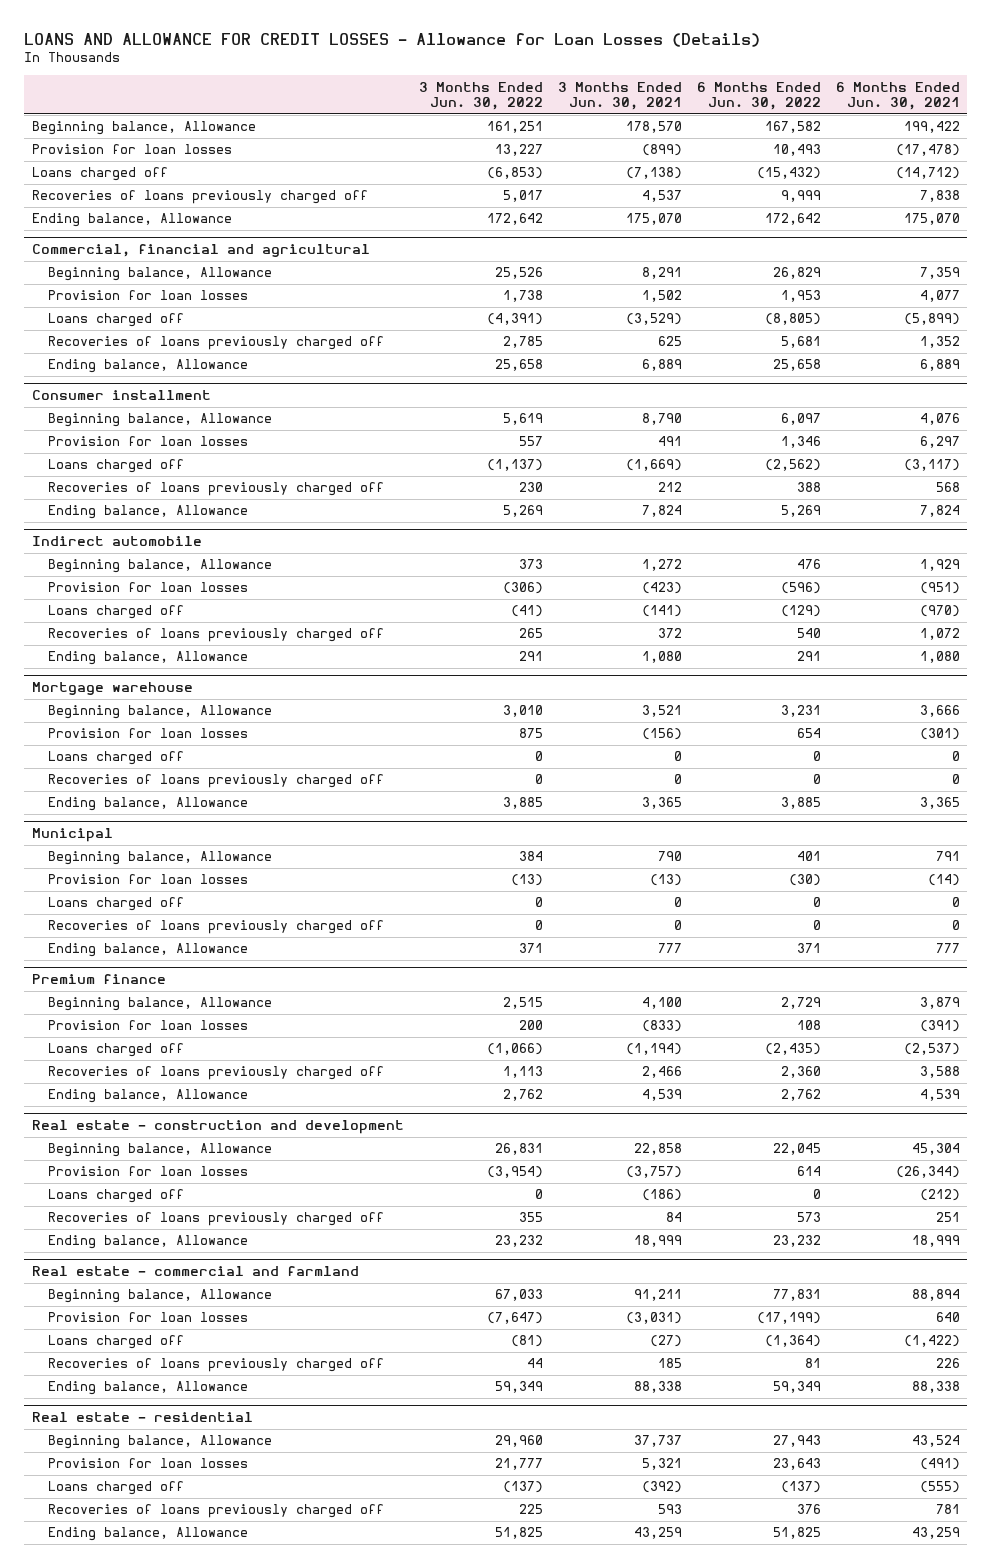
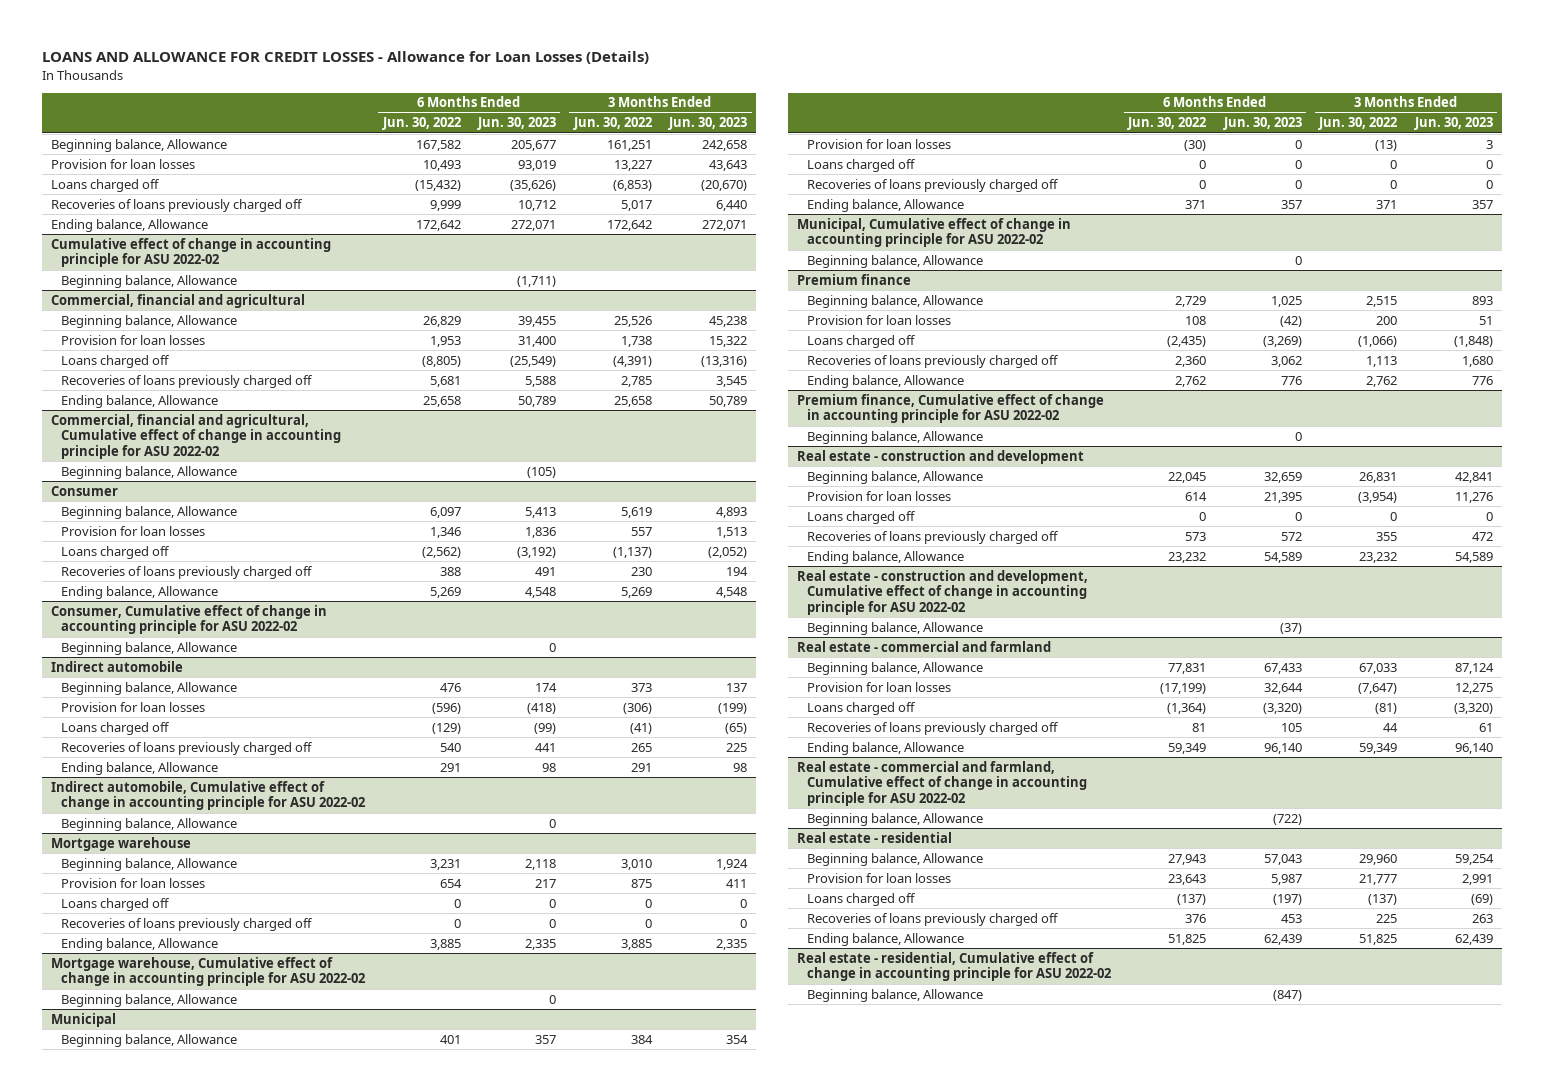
- | 3 Months Ended Jun. 30, 2022 | 3 Months Ended Jun. 30, 2021 | 6 Months Ended Jun. 30, 2022 | 6 Months Ended Jun. 30, 2021
+ | 6 Months Ended Jun. 30, 2022 | 6 Months Ended Jun. 30, 2023 | 3 Months Ended Jun. 30, 2022 | 3 Months Ended Jun. 30, 2023
+ Cumulative effect of change in accounting principle for ASU 2022-02
+ Beginning balance, Allowance | | (1,711) | |
- Consumer installment
+ Commercial, financial and agricultural, Cumulative effect of change in accounting principle for ASU 2022-02
+ Beginning balance, Allowance | | (105) | |
+ Consumer
+ Consumer, Cumulative effect of change in accounting principle for ASU 2022-02
+ Beginning balance, Allowance | | 0 | |
+ Indirect automobile, Cumulative effect of change in accounting principle for ASU 2022-02
+ Beginning balance, Allowance | | 0 | |
+ Mortgage warehouse, Cumulative effect of change in accounting principle for ASU 2022-02
+ Beginning balance, Allowance | | 0 | |
+ Municipal, Cumulative effect of change in accounting principle for ASU 2022-02
+ Beginning balance, Allowance | | 0 | |
+ Premium finance, Cumulative effect of change in accounting principle for ASU 2022-02
+ Beginning balance, Allowance | | 0 | |
+ Real estate - construction and development, Cumulative effect of change in accounting principle for ASU 2022-02
+ Beginning balance, Allowance | | (37) | |
+ Real estate - commercial and farmland, Cumulative effect of change in accounting principle for ASU 2022-02
+ Beginning balance, Allowance | | (722) | |
+ Real estate - residential, Cumulative effect of change in accounting principle for ASU 2022-02
+ Beginning balance, Allowance | | (847) | |

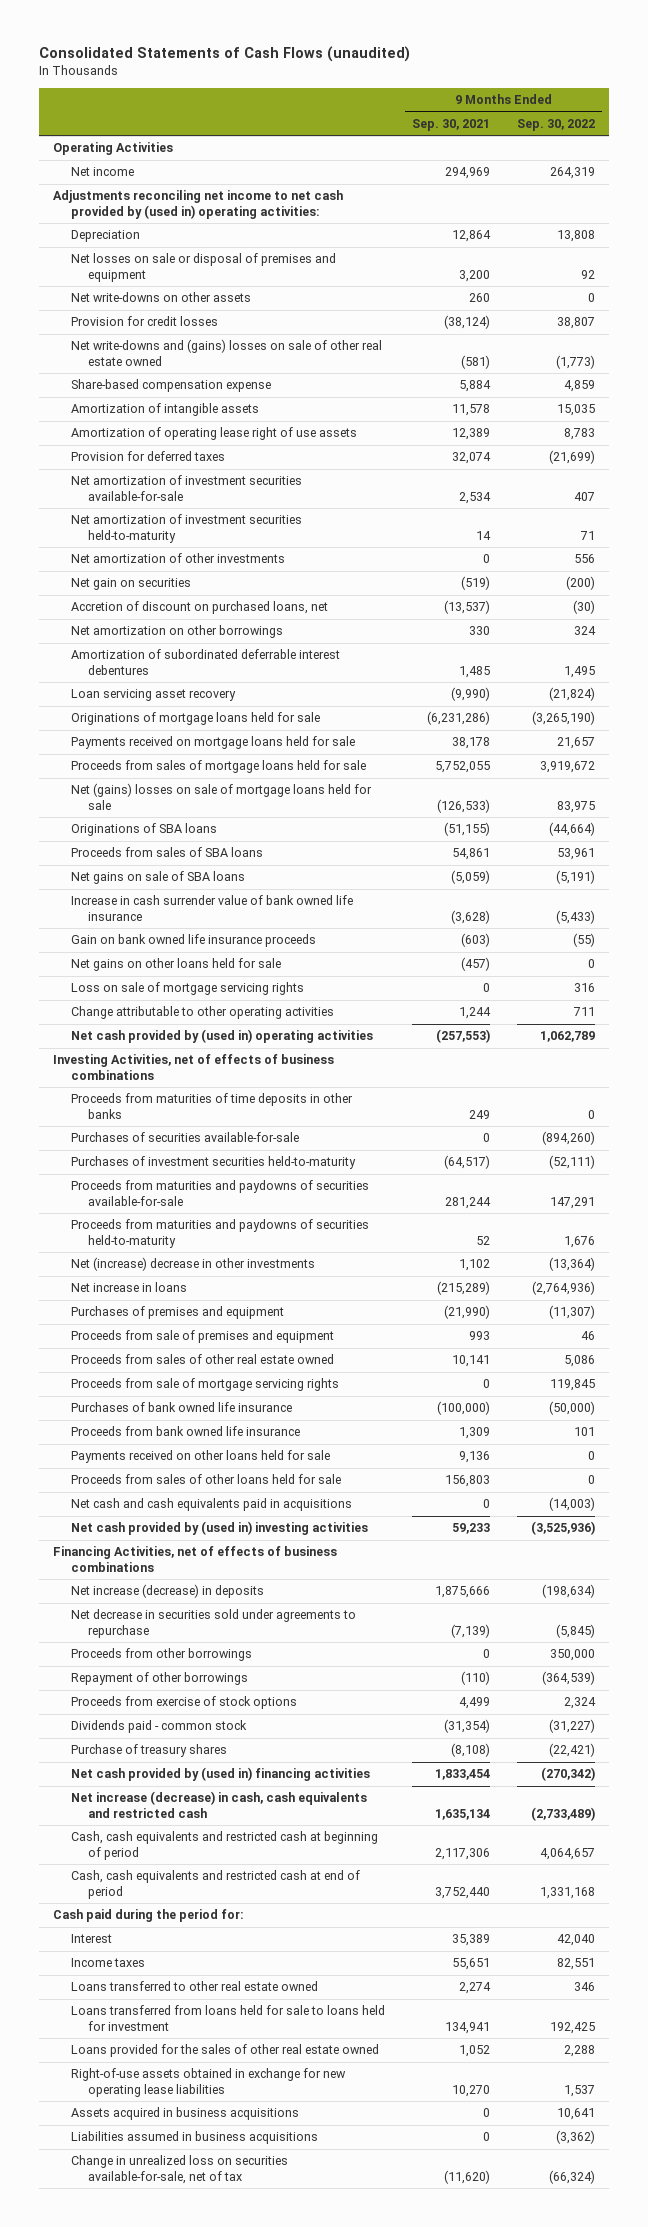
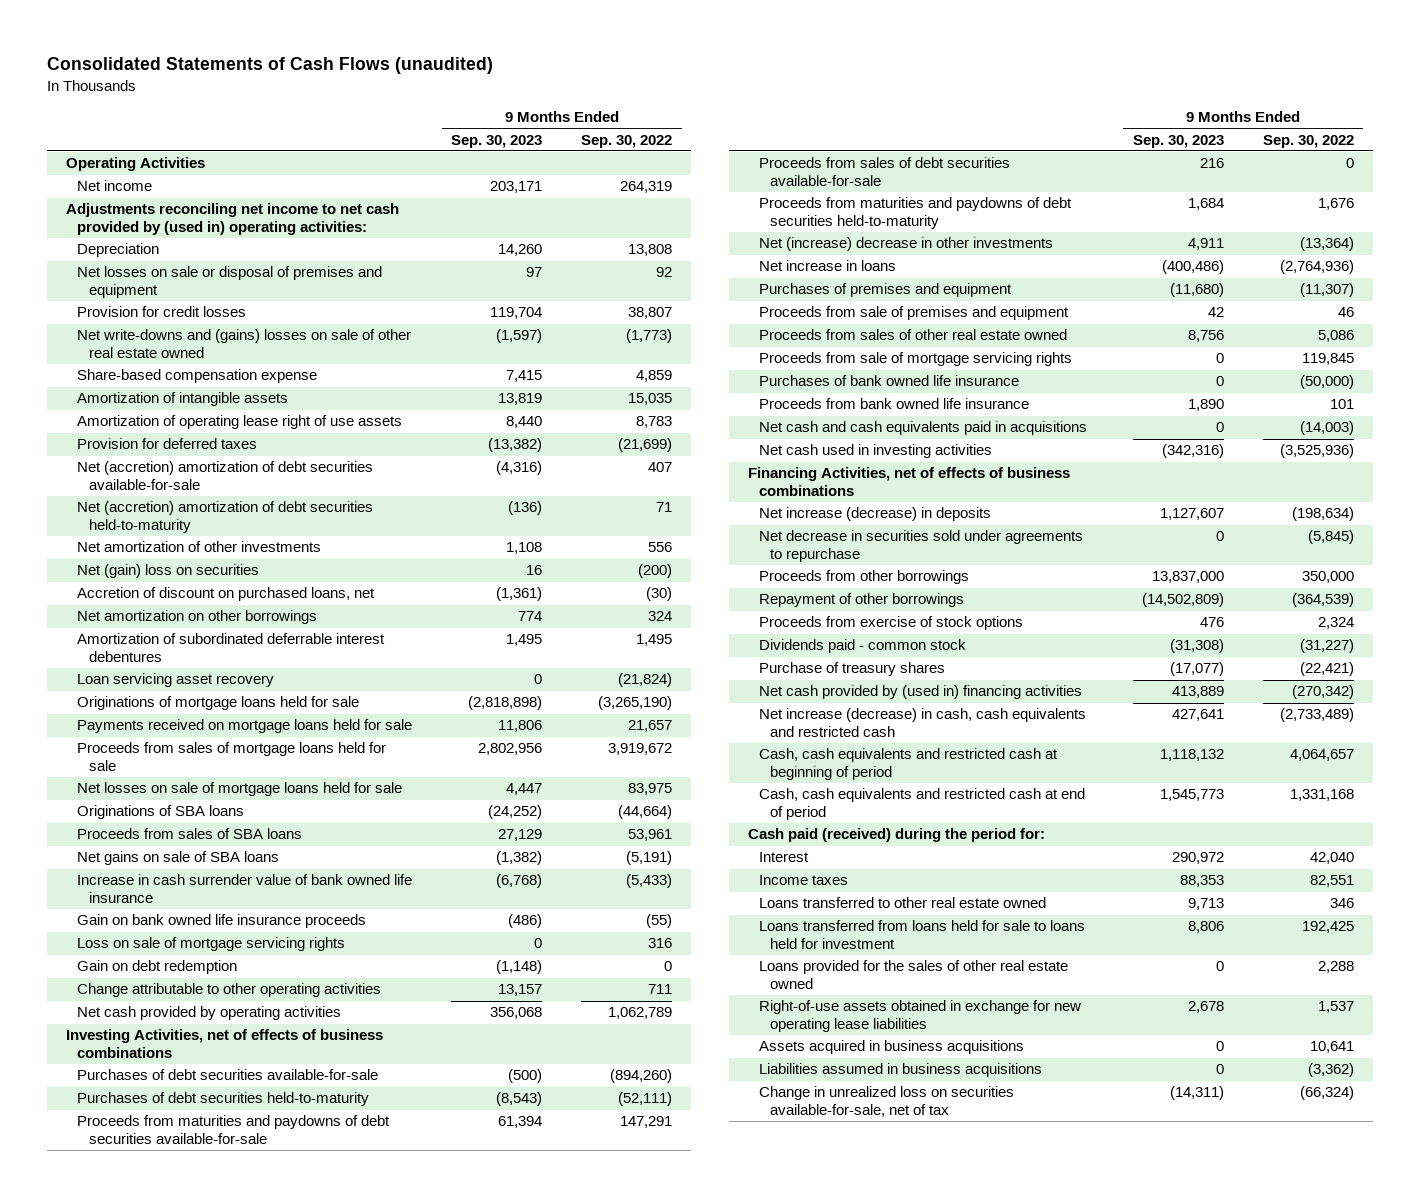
- | 9 Months Ended Sep. 30, 2021 | 9 Months Ended Sep. 30, 2022
+ | 9 Months Ended Sep. 30, 2023 | 9 Months Ended Sep. 30, 2022
- Net write-downs on other assets | 260 | 0
- Net amortization of investment securities available-for-sale | 2,534 | 407
- Net amortization of investment securities held-to-maturity | 14 | 71
+ Net (accretion) amortization of debt securities available-for-sale | (4,316) | 407
+ Net (accretion) amortization of debt securities held-to-maturity | (136) | 71
- Net gain on securities | (519) | (200)
+ Net (gain) loss on securities | 16 | (200)
- Net (gains) losses on sale of mortgage loans held for sale | (126,533) | 83,975
+ Net losses on sale of mortgage loans held for sale | 4,447 | 83,975
- Net gains on other loans held for sale | (457) | 0
+ Gain on debt redemption | (1,148) | 0
- Net cash provided by (used in) operating activities | (257,553) | 1,062,789
+ Net cash provided by operating activities | 356,068 | 1,062,789
- Proceeds from maturities of time deposits in other banks | 249 | 0
- Purchases of securities available-for-sale | 0 | (894,260)
- Purchases of investment securities held-to-maturity | (64,517) | (52,111)
- Proceeds from maturities and paydowns of securities available-for-sale | 281,244 | 147,291
- Proceeds from maturities and paydowns of securities held-to-maturity | 52 | 1,676
+ Purchases of debt securities available-for-sale | (500) | (894,260)
+ Purchases of debt securities held-to-maturity | (8,543) | (52,111)
+ Proceeds from maturities and paydowns of debt securities available-for-sale | 61,394 | 147,291
+ Proceeds from sales of debt securities available-for-sale | 216 | 0
+ Proceeds from maturities and paydowns of debt securities held-to-maturity | 1,684 | 1,676
- Payments received on other loans held for sale | 9,136 | 0
- Proceeds from sales of other loans held for sale | 156,803 | 0
- Net cash provided by (used in) investing activities | 59,233 | (3,525,936)
+ Net cash used in investing activities | (342,316) | (3,525,936)
- Cash paid during the period for:
+ Cash paid (received) during the period for:

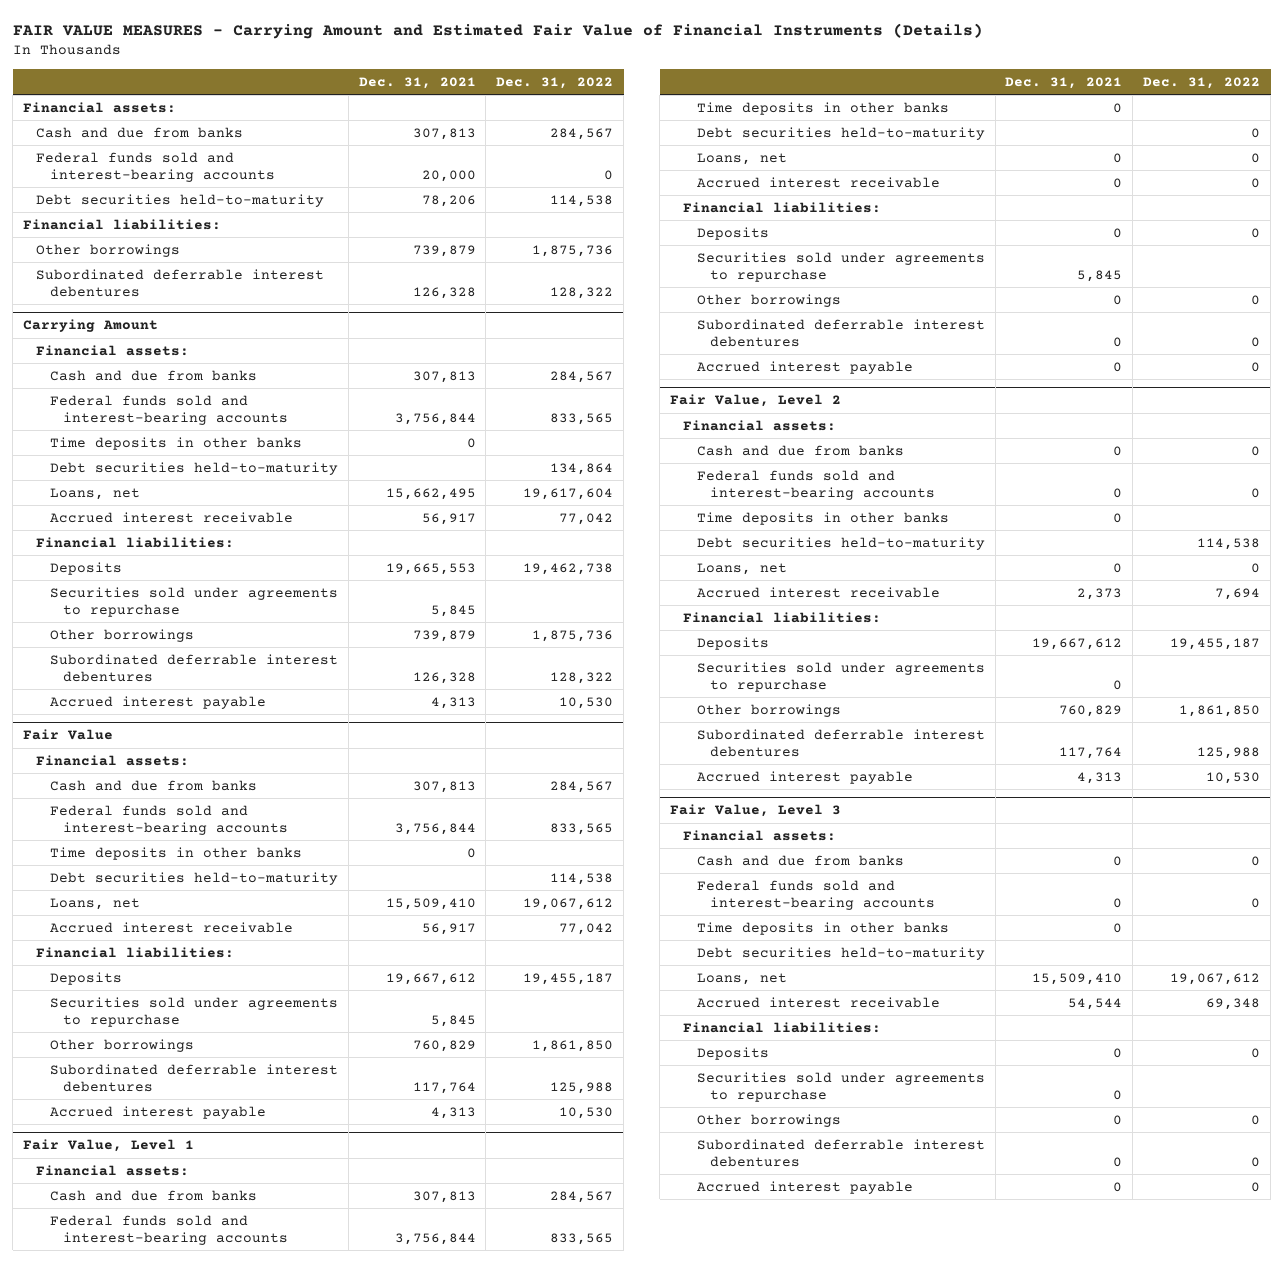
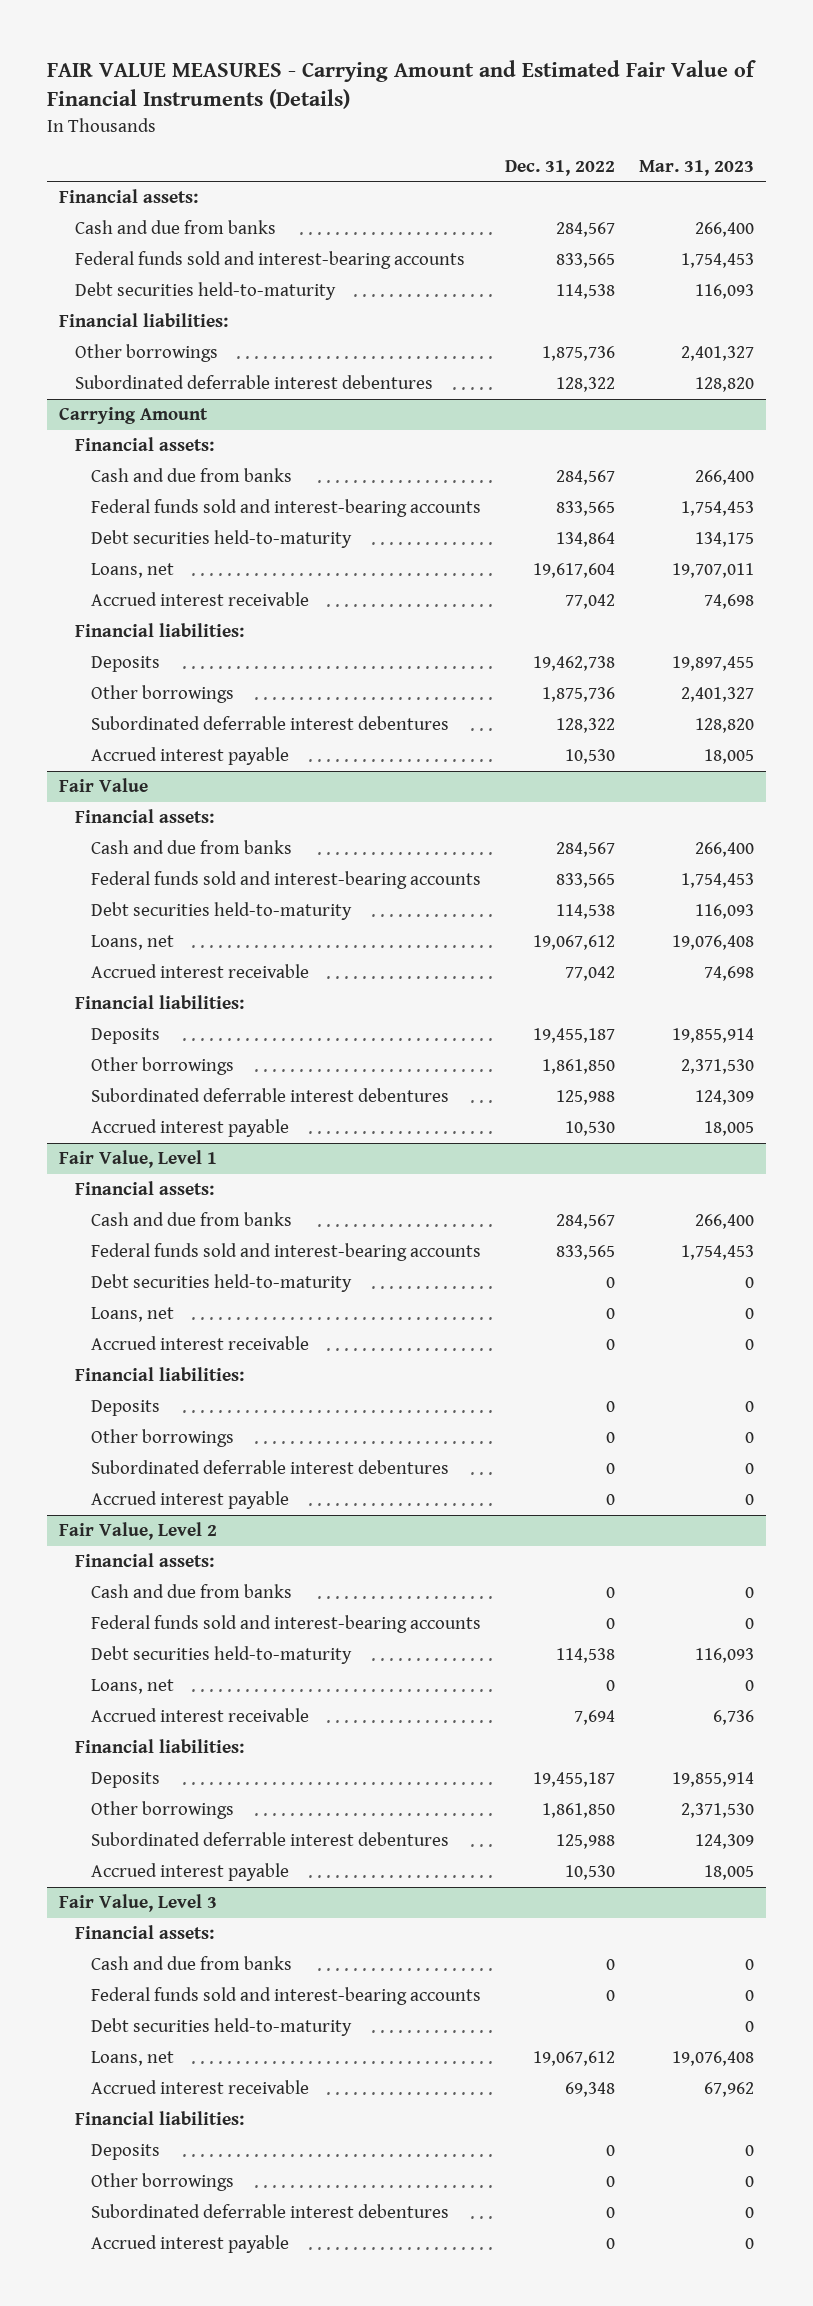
- | Dec. 31, 2021 | Dec. 31, 2022
+ | Dec. 31, 2022 | Mar. 31, 2023
- Federal funds sold and interest-bearing accounts | 20,000 | 0
+ Federal funds sold and interest-bearing accounts | 833,565 | 1,754,453
@ Carrying Amount
- Time deposits in other banks | 0 |
- Securities sold under agreements to repurchase | 5,845 |
@ Fair Value
- Time deposits in other banks | 0 |
- Securities sold under agreements to repurchase | 5,845 |
@ Fair Value, Level 1
- Time deposits in other banks | 0 |
- Securities sold under agreements to repurchase | 5,845 |
@ Fair Value, Level 2
- Time deposits in other banks | 0 |
- Securities sold under agreements to repurchase | 0 |
@ Fair Value, Level 3
- Time deposits in other banks | 0 |
- Securities sold under agreements to repurchase | 0 |

